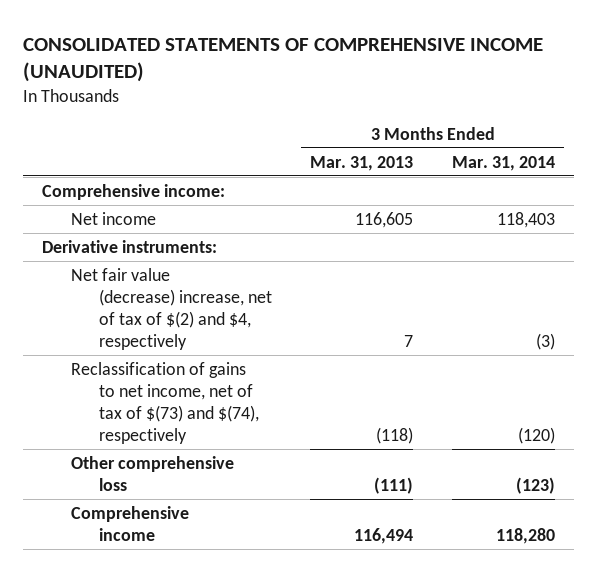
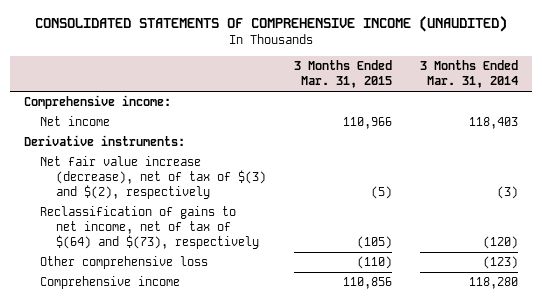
- | 3 Months Ended Mar. 31, 2013 | 3 Months Ended Mar. 31, 2014
+ | 3 Months Ended Mar. 31, 2015 | 3 Months Ended Mar. 31, 2014
- Net fair value (decrease) increase, net of tax of $(2) and $4, respectively | 7 | (3)
- Reclassification of gains to net income, net of tax of $(73) and $(74), respectively | (118) | (120)
+ Net fair value increase (decrease), net of tax of $(3) and $(2), respectively | (5) | (3)
+ Reclassification of gains to net income, net of tax of $(64) and $(73), respectively | (105) | (120)

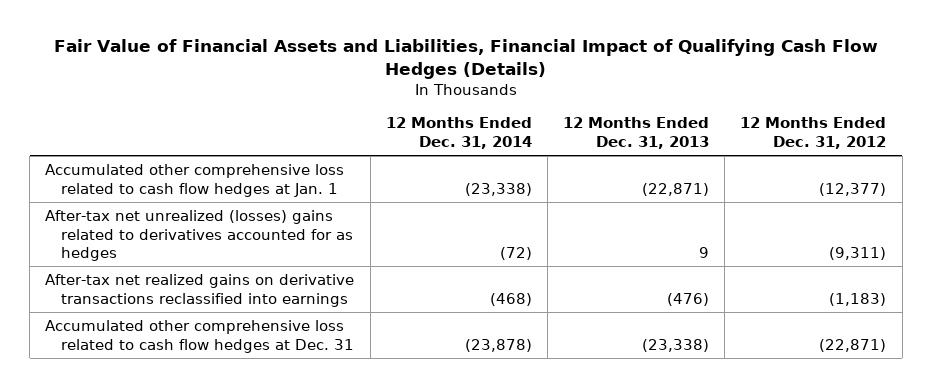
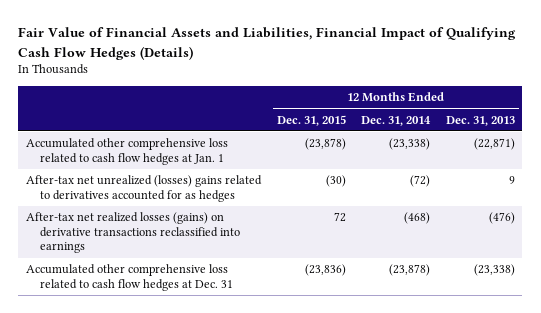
- | 12 Months Ended Dec. 31, 2014 | 12 Months Ended Dec. 31, 2013 | 12 Months Ended Dec. 31, 2012
+ | 12 Months Ended Dec. 31, 2015 | 12 Months Ended Dec. 31, 2014 | 12 Months Ended Dec. 31, 2013
- After-tax net realized gains on derivative transactions reclassified into earnings | (468) | (476) | (1,183)
+ After-tax net realized losses (gains) on derivative transactions reclassified into earnings | 72 | (468) | (476)

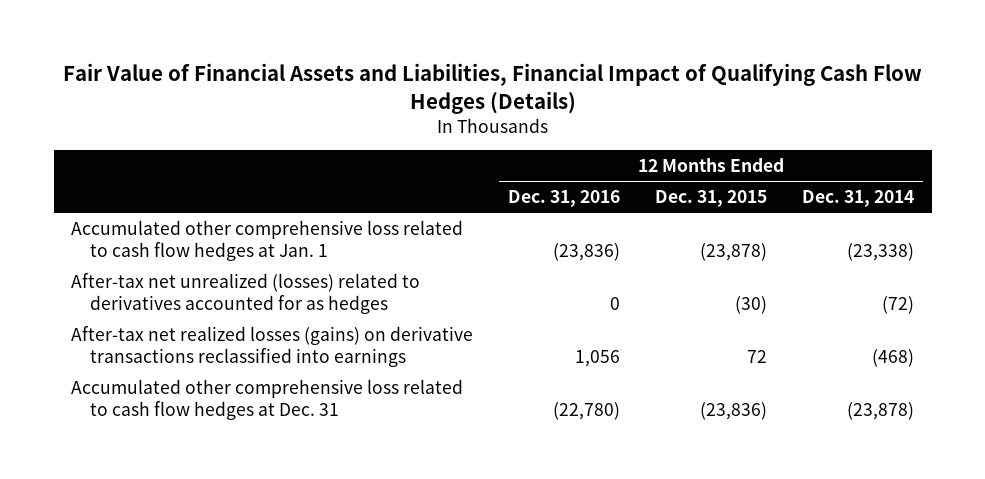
- | 12 Months Ended Dec. 31, 2015 | 12 Months Ended Dec. 31, 2014 | 12 Months Ended Dec. 31, 2013
+ | 12 Months Ended Dec. 31, 2016 | 12 Months Ended Dec. 31, 2015 | 12 Months Ended Dec. 31, 2014
- After-tax net unrealized (losses) gains related to derivatives accounted for as hedges | (30) | (72) | 9
+ After-tax net unrealized (losses) related to derivatives accounted for as hedges | 0 | (30) | (72)

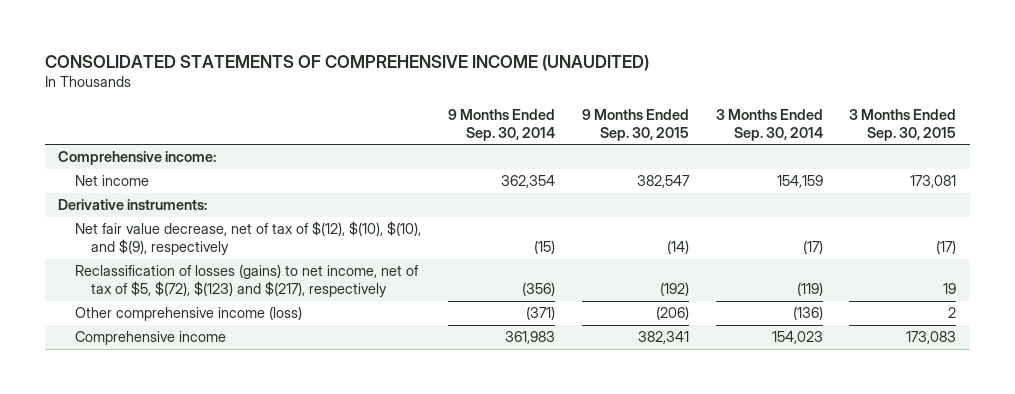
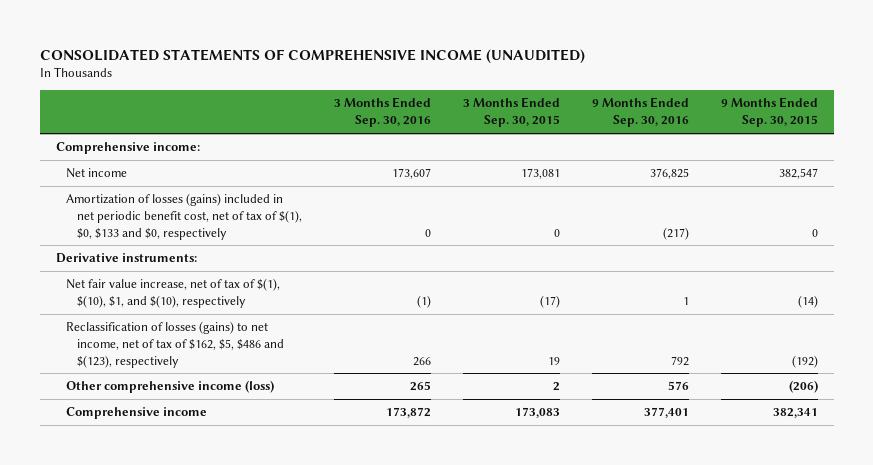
- | 9 Months Ended Sep. 30, 2014 | 9 Months Ended Sep. 30, 2015 | 3 Months Ended Sep. 30, 2014 | 3 Months Ended Sep. 30, 2015
+ | 3 Months Ended Sep. 30, 2016 | 3 Months Ended Sep. 30, 2015 | 9 Months Ended Sep. 30, 2016 | 9 Months Ended Sep. 30, 2015
+ Amortization of losses (gains) included in net periodic benefit cost, net of tax of $(1), $0, $133 and $0, respectively | 0 | 0 | (217) | 0
- Net fair value decrease, net of tax of $(12), $(10), $(10), and $(9), respectively | (15) | (14) | (17) | (17)
- Reclassification of losses (gains) to net income, net of tax of $5, $(72), $(123) and $(217), respectively | (356) | (192) | (119) | 19
+ Net fair value increase, net of tax of $(1), $(10), $1, and $(10), respectively | (1) | (17) | 1 | (14)
+ Reclassification of losses (gains) to net income, net of tax of $162, $5, $486 and $(123), respectively | 266 | 19 | 792 | (192)

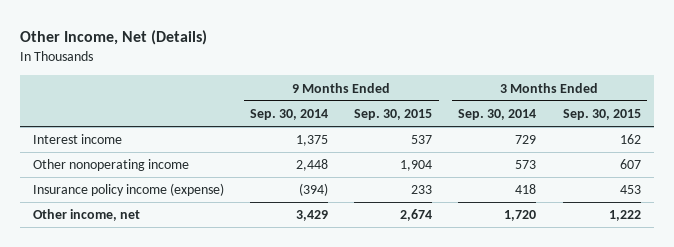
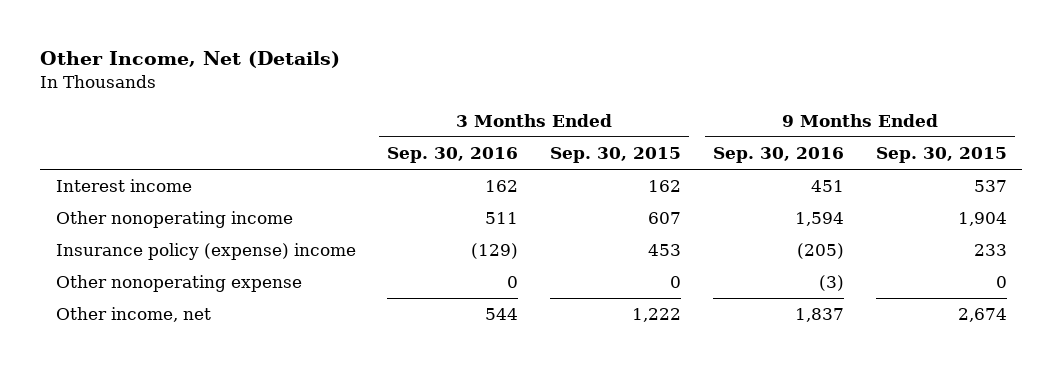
- | 9 Months Ended Sep. 30, 2014 | 9 Months Ended Sep. 30, 2015 | 3 Months Ended Sep. 30, 2014 | 3 Months Ended Sep. 30, 2015
+ | 3 Months Ended Sep. 30, 2016 | 3 Months Ended Sep. 30, 2015 | 9 Months Ended Sep. 30, 2016 | 9 Months Ended Sep. 30, 2015
- Insurance policy income (expense) | (394) | 233 | 418 | 453
+ Insurance policy (expense) income | (129) | 453 | (205) | 233
+ Other nonoperating expense | 0 | 0 | (3) | 0

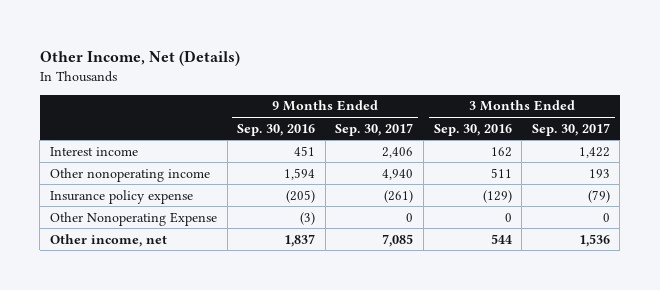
- | 3 Months Ended Sep. 30, 2016 | 3 Months Ended Sep. 30, 2015 | 9 Months Ended Sep. 30, 2016 | 9 Months Ended Sep. 30, 2015
+ | 9 Months Ended Sep. 30, 2016 | 9 Months Ended Sep. 30, 2017 | 3 Months Ended Sep. 30, 2016 | 3 Months Ended Sep. 30, 2017
- Insurance policy (expense) income | (129) | 453 | (205) | 233
- Other nonoperating expense | 0 | 0 | (3) | 0
+ Insurance policy expense | (205) | (261) | (129) | (79)
+ Other Nonoperating Expense | (3) | 0 | 0 | 0

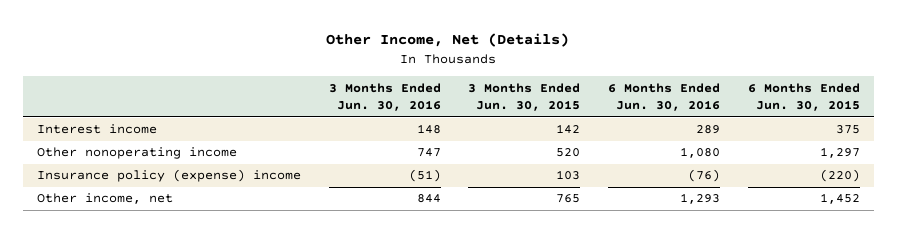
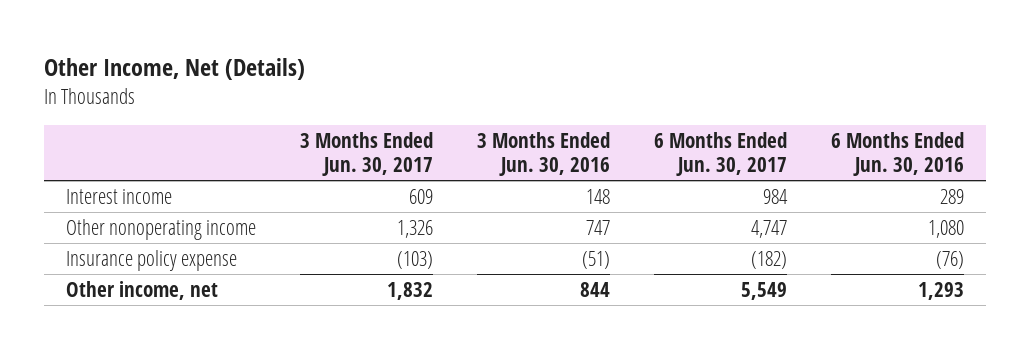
- | 3 Months Ended Jun. 30, 2016 | 3 Months Ended Jun. 30, 2015 | 6 Months Ended Jun. 30, 2016 | 6 Months Ended Jun. 30, 2015
+ | 3 Months Ended Jun. 30, 2017 | 3 Months Ended Jun. 30, 2016 | 6 Months Ended Jun. 30, 2017 | 6 Months Ended Jun. 30, 2016
- Insurance policy (expense) income | (51) | 103 | (76) | (220)
+ Insurance policy expense | (103) | (51) | (182) | (76)

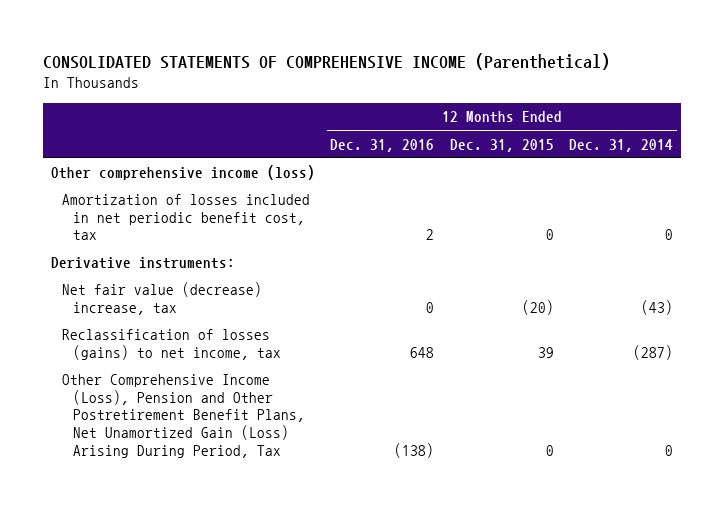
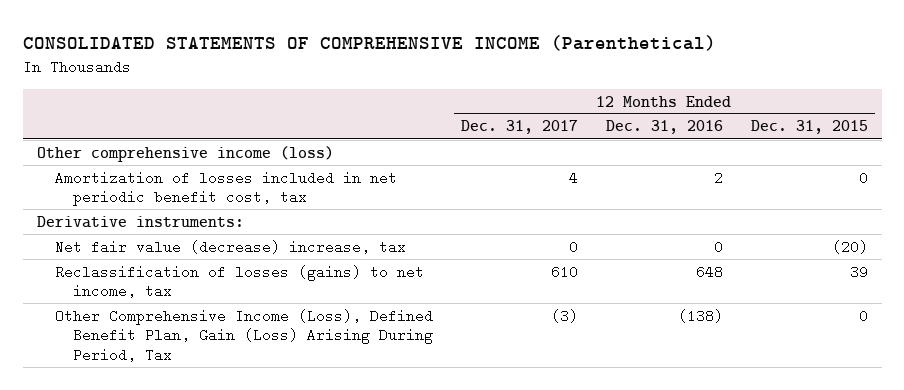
- | 12 Months Ended Dec. 31, 2016 | 12 Months Ended Dec. 31, 2015 | 12 Months Ended Dec. 31, 2014
+ | 12 Months Ended Dec. 31, 2017 | 12 Months Ended Dec. 31, 2016 | 12 Months Ended Dec. 31, 2015
- Other Comprehensive Income (Loss), Pension and Other Postretirement Benefit Plans, Net Unamortized Gain (Loss) Arising During Period, Tax | (138) | 0 | 0
+ Other Comprehensive Income (Loss), Defined Benefit Plan, Gain (Loss) Arising During Period, Tax | (3) | (138) | 0

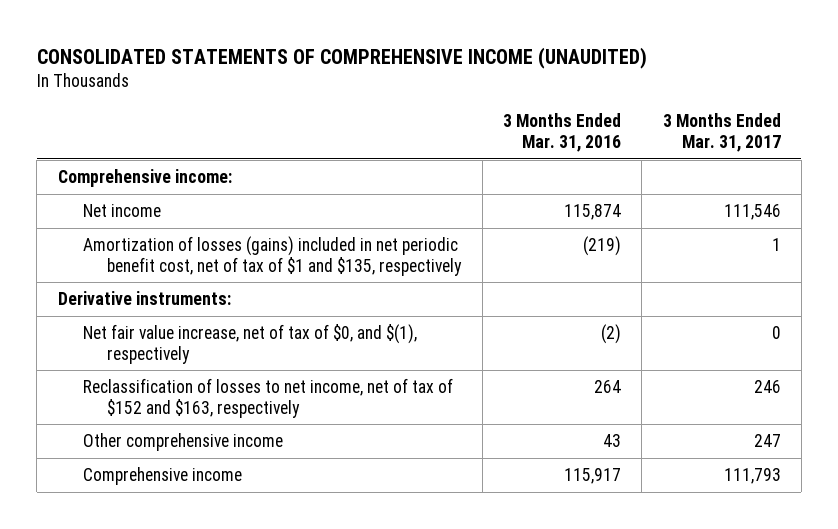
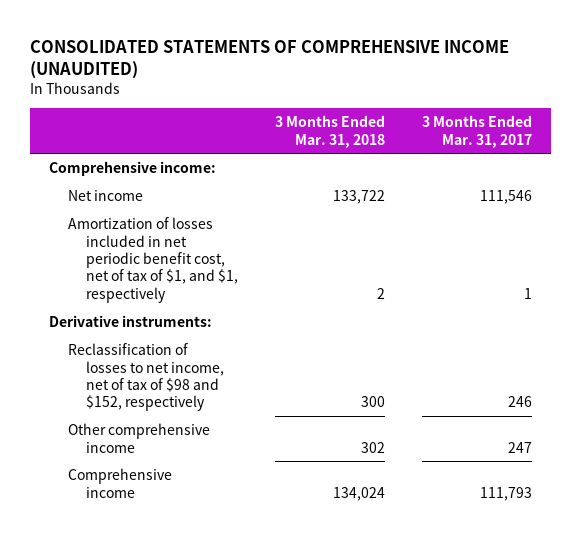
- | 3 Months Ended Mar. 31, 2016 | 3 Months Ended Mar. 31, 2017
+ | 3 Months Ended Mar. 31, 2018 | 3 Months Ended Mar. 31, 2017
- Amortization of losses (gains) included in net periodic benefit cost, net of tax of $1 and $135, respectively | (219) | 1
+ Amortization of losses included in net periodic benefit cost, net of tax of $1, and $1, respectively | 2 | 1
- Net fair value increase, net of tax of $0, and $(1), respectively | (2) | 0
- Reclassification of losses to net income, net of tax of $152 and $163, respectively | 264 | 246
+ Reclassification of losses to net income, net of tax of $98 and $152, respectively | 300 | 246

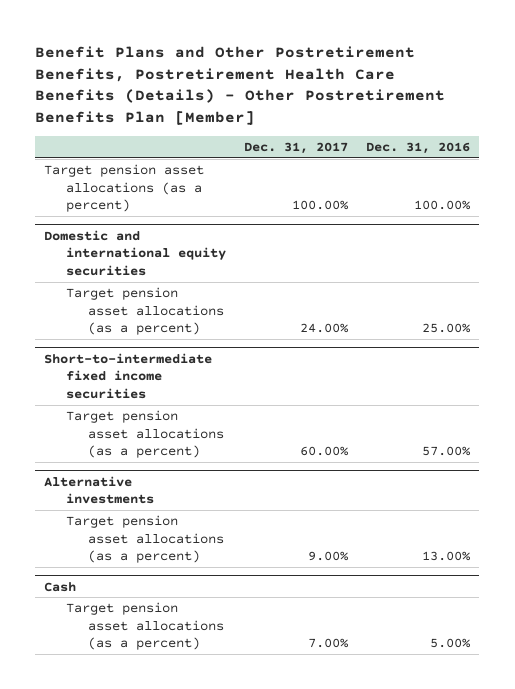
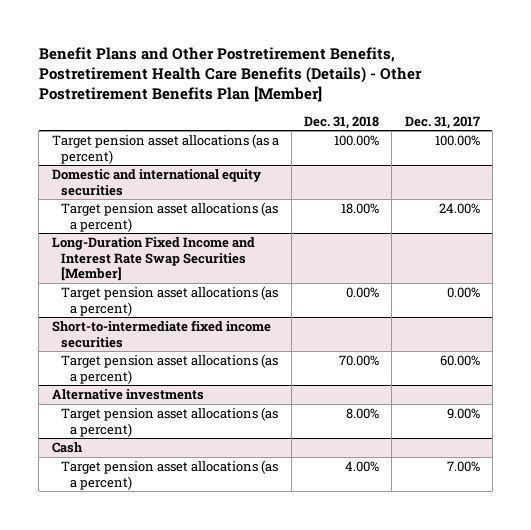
- | Dec. 31, 2017 | Dec. 31, 2016
+ | Dec. 31, 2018 | Dec. 31, 2017
+ Long-Duration Fixed Income and Interest Rate Swap Securities [Member]
+ Target pension asset allocations (as a percent) | 0.00% | 0.00%

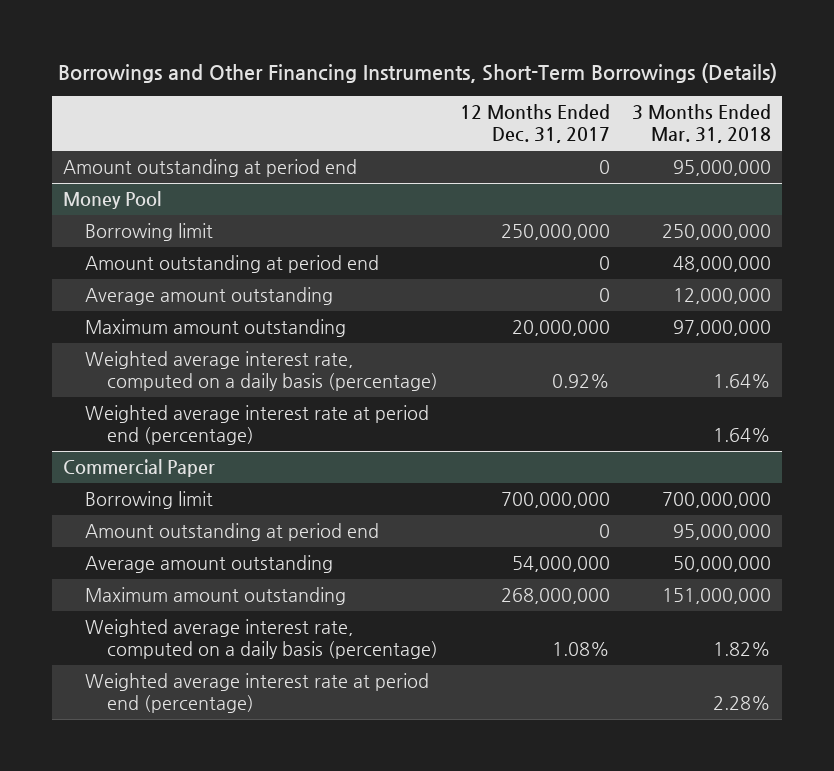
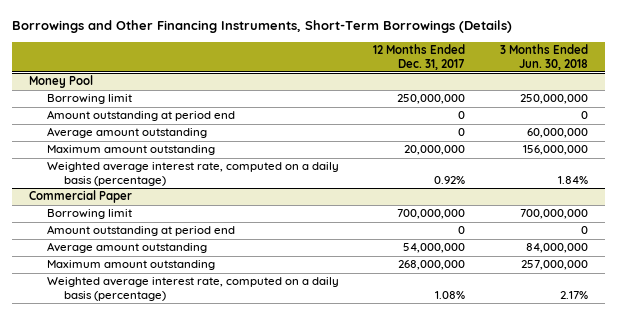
- | 12 Months Ended Dec. 31, 2017 | 3 Months Ended Mar. 31, 2018
+ | 12 Months Ended Dec. 31, 2017 | 3 Months Ended Jun. 30, 2018
- Amount outstanding at period end | 0 | 95,000,000
@ Money Pool
- Weighted average interest rate at period end (percentage) | | 1.64%
@ Commercial Paper
- Weighted average interest rate at period end (percentage) | | 2.28%

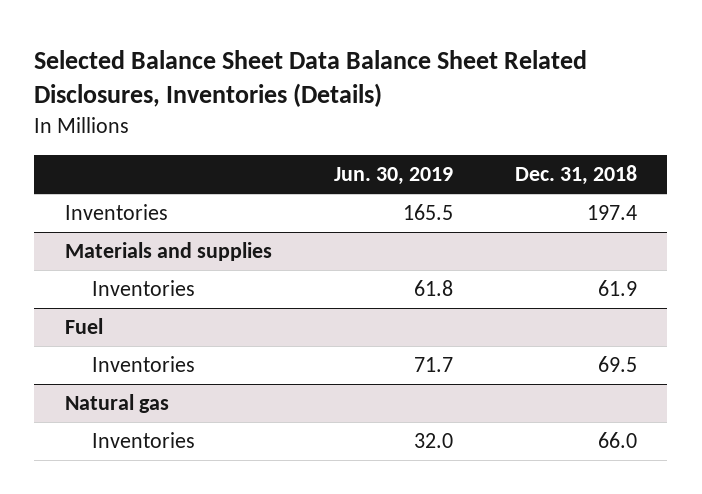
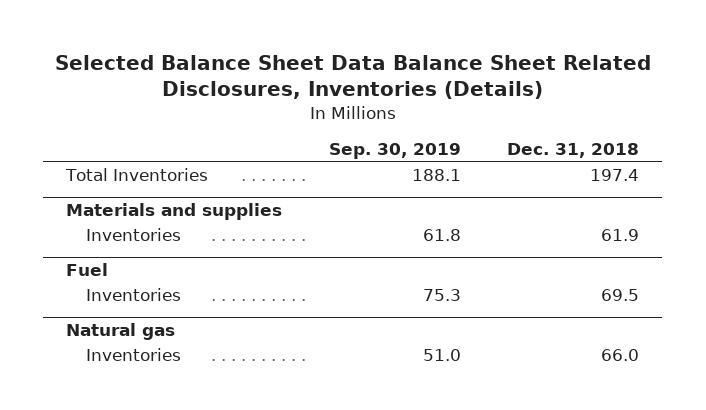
- | Jun. 30, 2019 | Dec. 31, 2018
+ | Sep. 30, 2019 | Dec. 31, 2018
- Inventories | 165.5 | 197.4
+ Total Inventories | 188.1 | 197.4

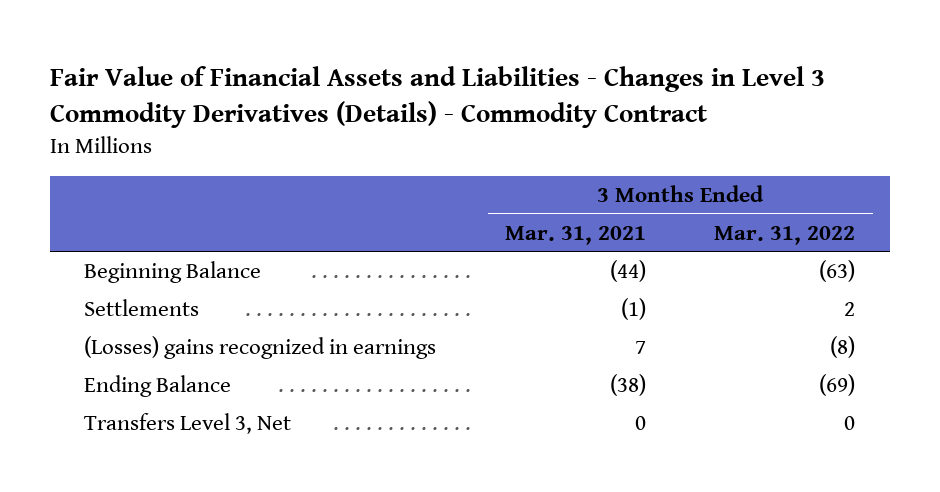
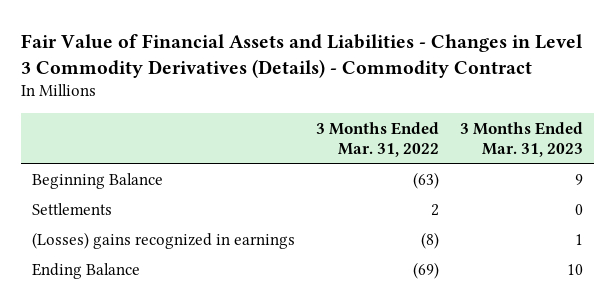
- | 3 Months Ended Mar. 31, 2021 | 3 Months Ended Mar. 31, 2022
+ | 3 Months Ended Mar. 31, 2022 | 3 Months Ended Mar. 31, 2023
- Transfers Level 3, Net | 0 | 0

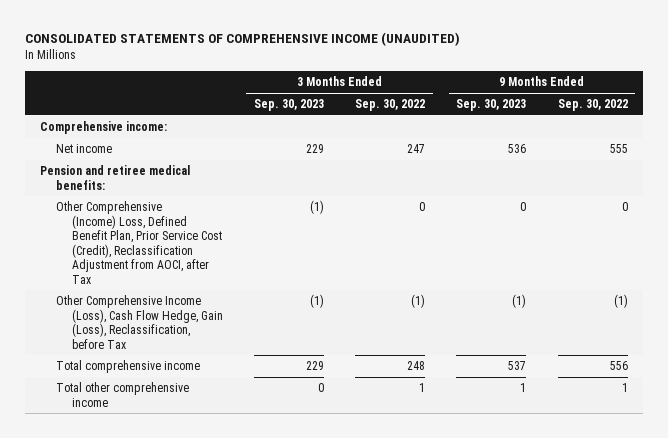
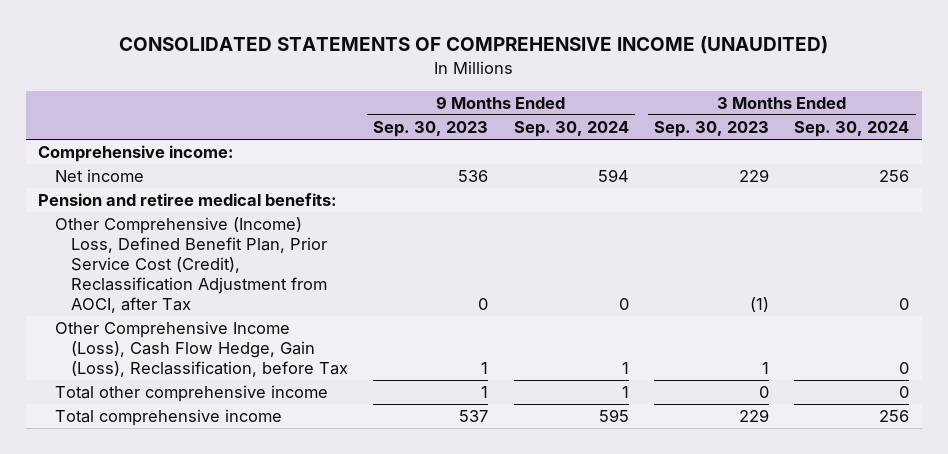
- | 3 Months Ended Sep. 30, 2023 | 3 Months Ended Sep. 30, 2022 | 9 Months Ended Sep. 30, 2023 | 9 Months Ended Sep. 30, 2022
+ | 9 Months Ended Sep. 30, 2023 | 9 Months Ended Sep. 30, 2024 | 3 Months Ended Sep. 30, 2023 | 3 Months Ended Sep. 30, 2024
- Other Comprehensive Income (Loss), Cash Flow Hedge, Gain (Loss), Reclassification, before Tax | (1) | (1) | (1) | (1)
+ Other Comprehensive Income (Loss), Cash Flow Hedge, Gain (Loss), Reclassification, before Tax | 1 | 1 | 1 | 0
moved down: Total comprehensive income | 537 | 595 | 229 | 256

